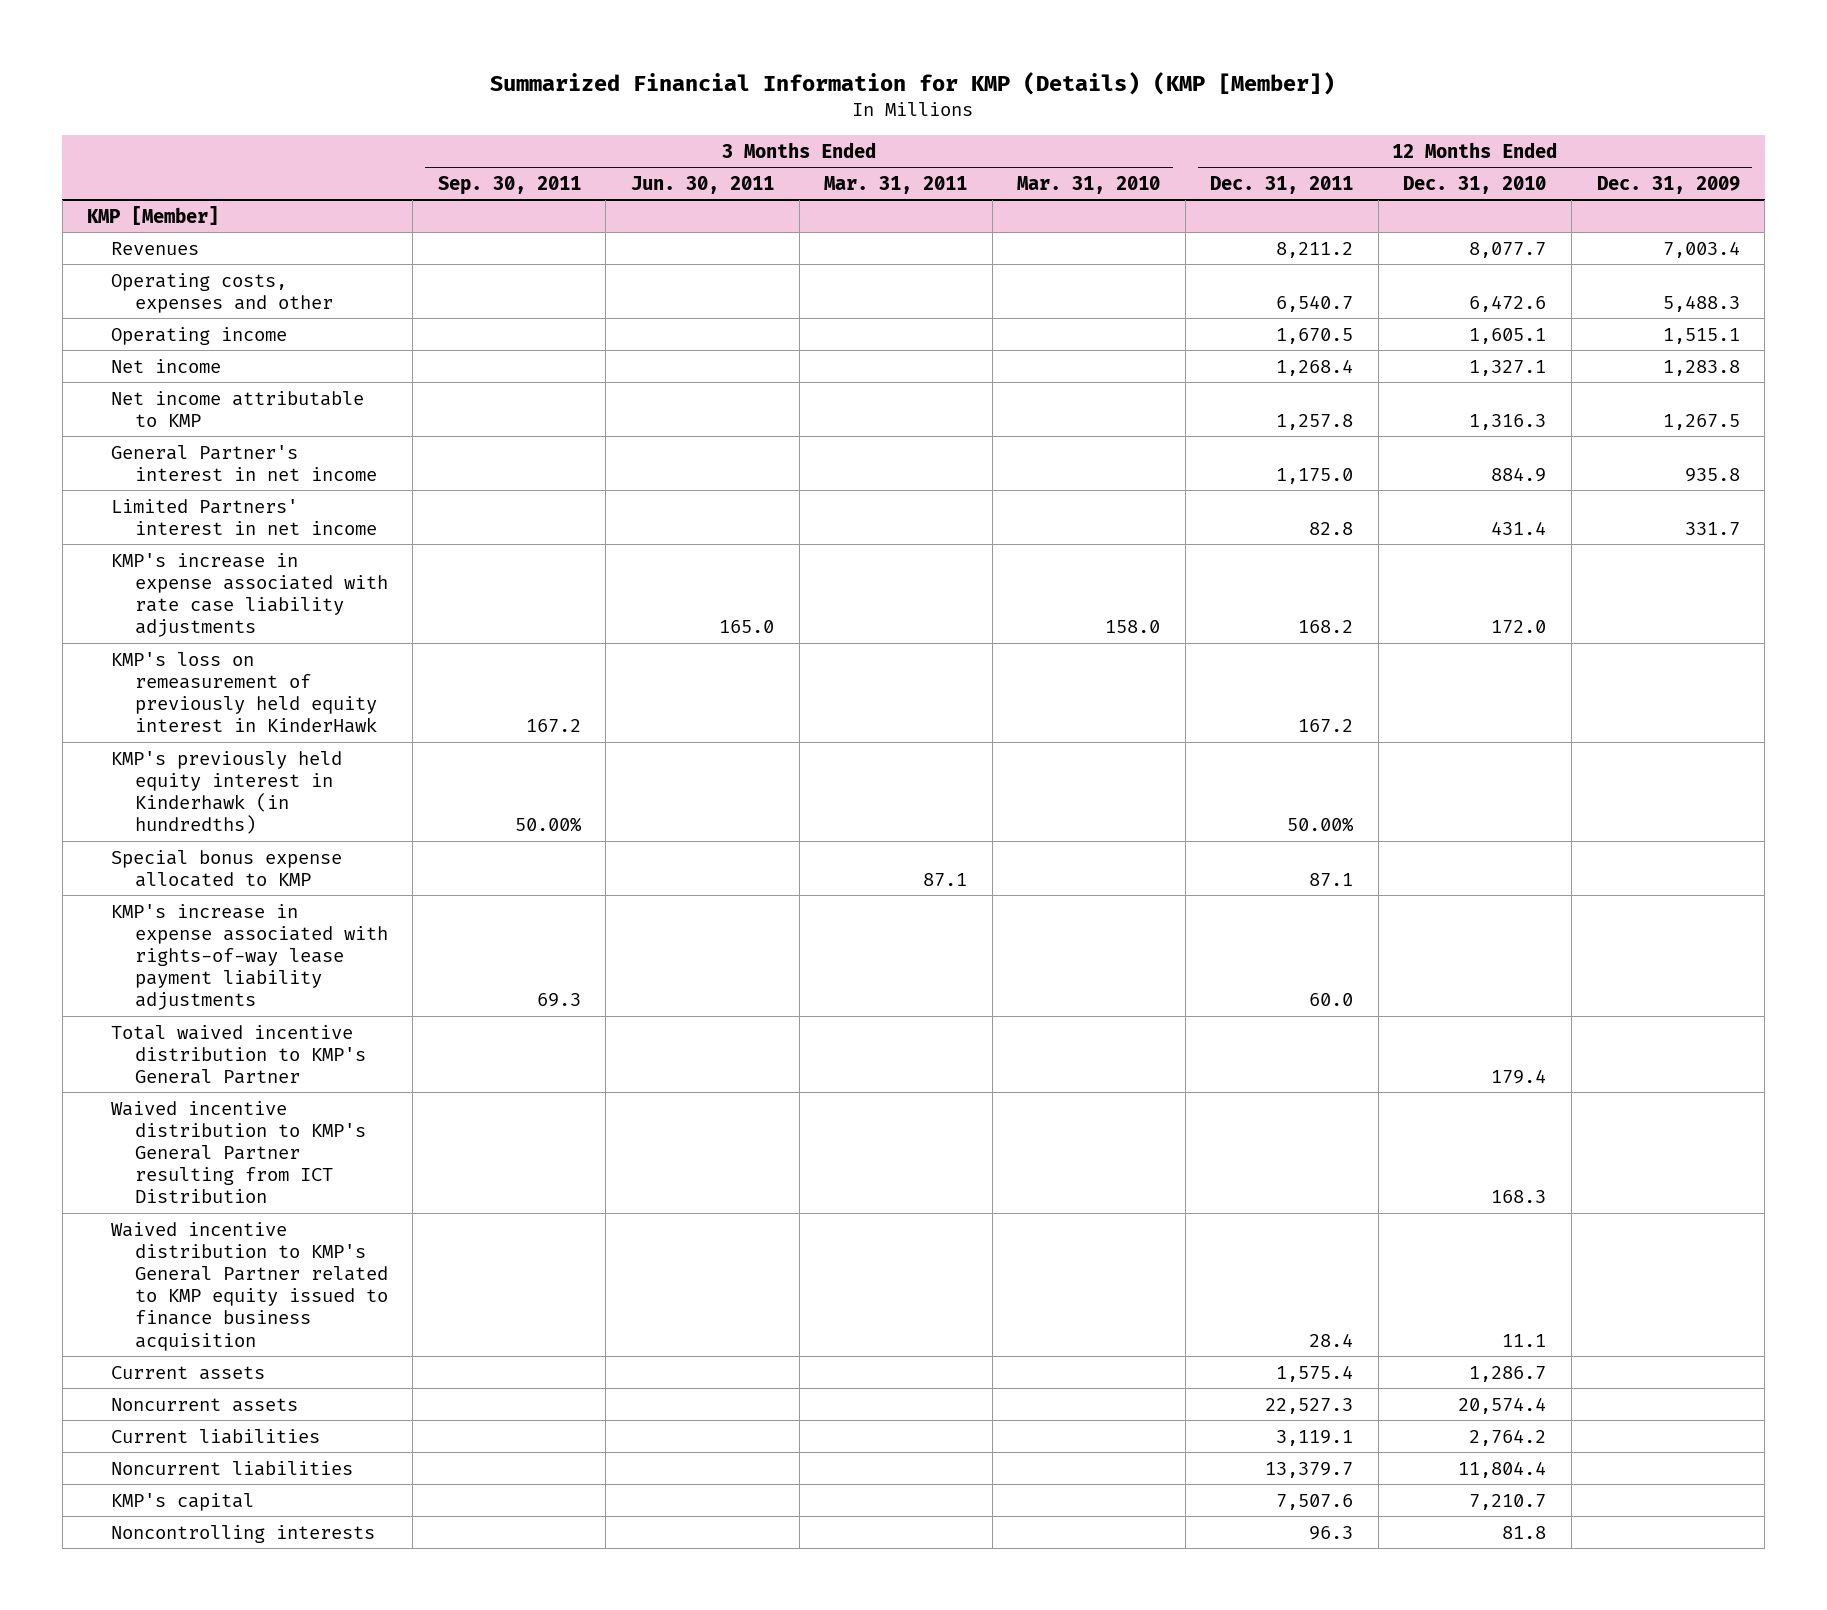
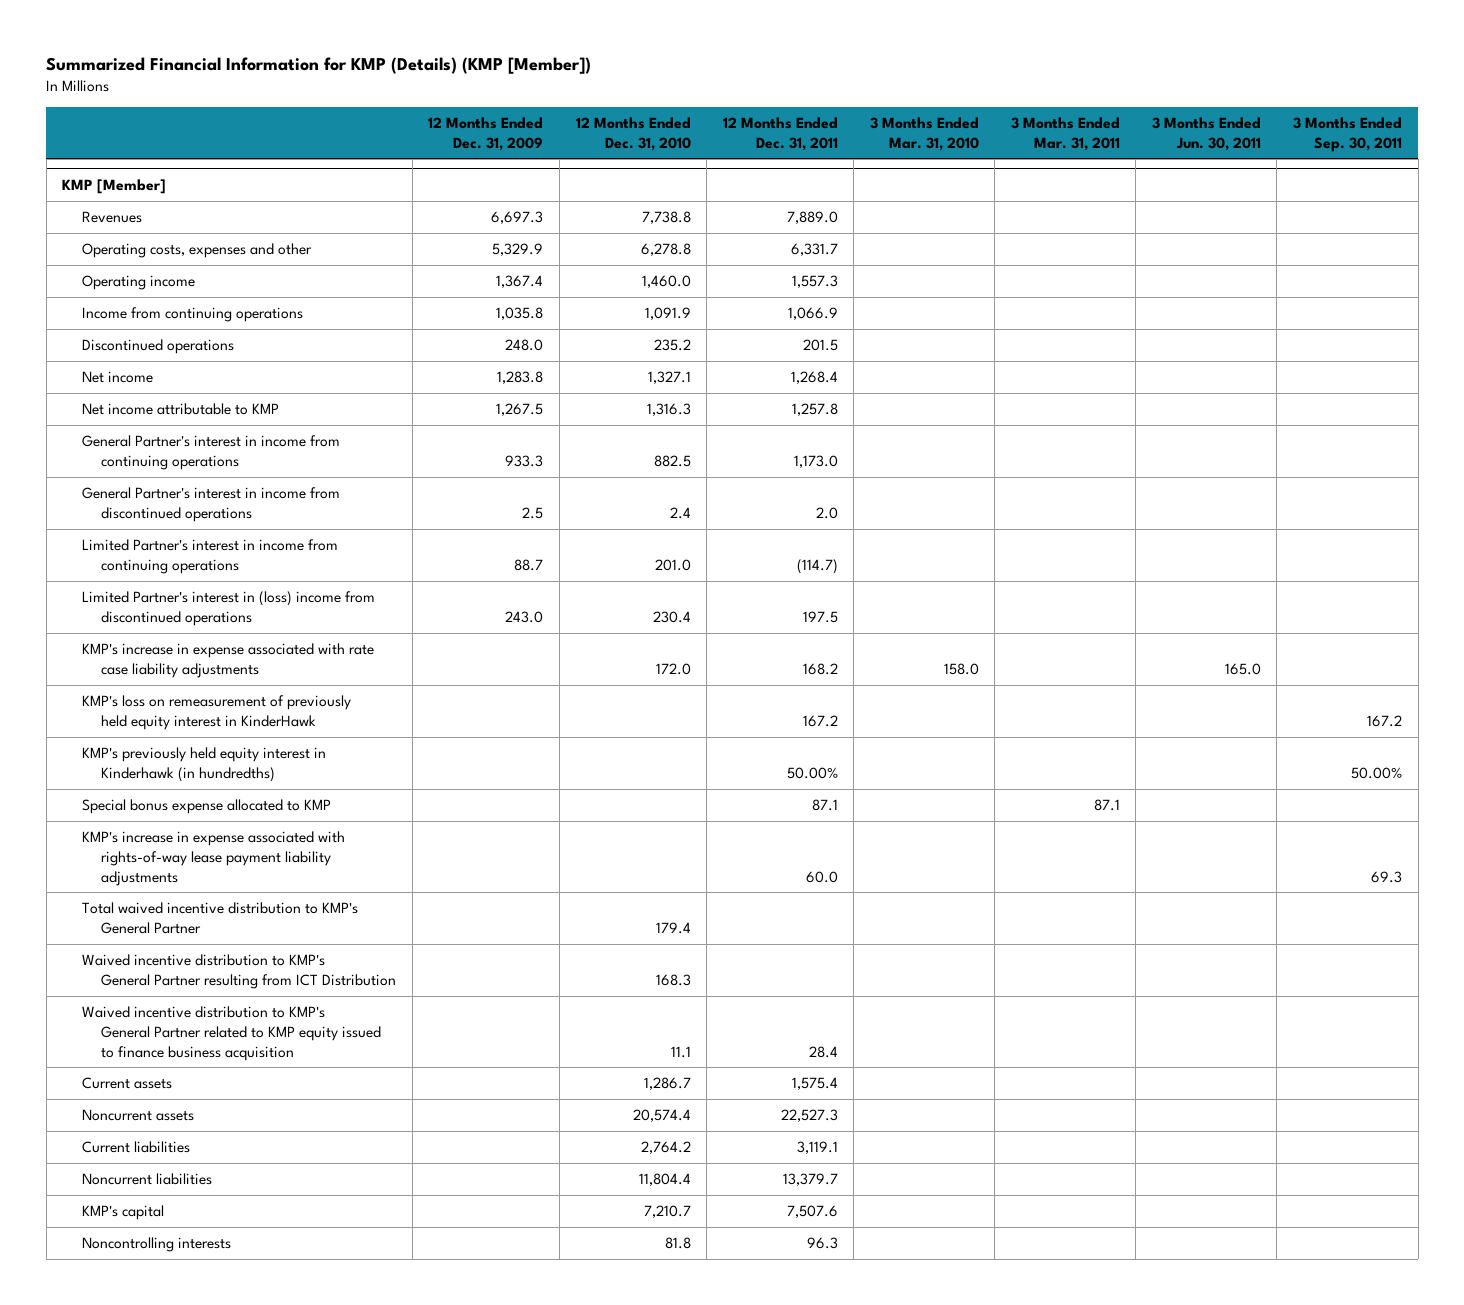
- | 3 Months Ended Sep. 30, 2011 | 3 Months Ended Jun. 30, 2011 | 3 Months Ended Mar. 31, 2011 | 3 Months Ended Mar. 31, 2010 | 12 Months Ended Dec. 31, 2011 | 12 Months Ended Dec. 31, 2010 | 12 Months Ended Dec. 31, 2009
+ | 12 Months Ended Dec. 31, 2009 | 12 Months Ended Dec. 31, 2010 | 12 Months Ended Dec. 31, 2011 | 3 Months Ended Mar. 31, 2010 | 3 Months Ended Mar. 31, 2011 | 3 Months Ended Jun. 30, 2011 | 3 Months Ended Sep. 30, 2011
@ KMP [Member]
- Revenues | | | | | 8,211.2 | 8,077.7 | 7,003.4
- Operating costs, expenses and other | | | | | 6,540.7 | 6,472.6 | 5,488.3
- Operating income | | | | | 1,670.5 | 1,605.1 | 1,515.1
+ Revenues | 6,697.3 | 7,738.8 | 7,889.0 | | | |
+ Operating costs, expenses and other | 5,329.9 | 6,278.8 | 6,331.7 | | | |
+ Operating income | 1,367.4 | 1,460.0 | 1,557.3 | | | |
+ Income from continuing operations | 1,035.8 | 1,091.9 | 1,066.9 | | | |
+ Discontinued operations | 248.0 | 235.2 | 201.5 | | | |
- General Partner's interest in net income | | | | | 1,175.0 | 884.9 | 935.8
- Limited Partners' interest in net income | | | | | 82.8 | 431.4 | 331.7
+ General Partner's interest in income from continuing operations | 933.3 | 882.5 | 1,173.0 | | | |
+ General Partner's interest in income from discontinued operations | 2.5 | 2.4 | 2.0 | | | |
+ Limited Partner's interest in income from continuing operations | 88.7 | 201.0 | (114.7) | | | |
+ Limited Partner's interest in (loss) income from discontinued operations | 243.0 | 230.4 | 197.5 | | | |

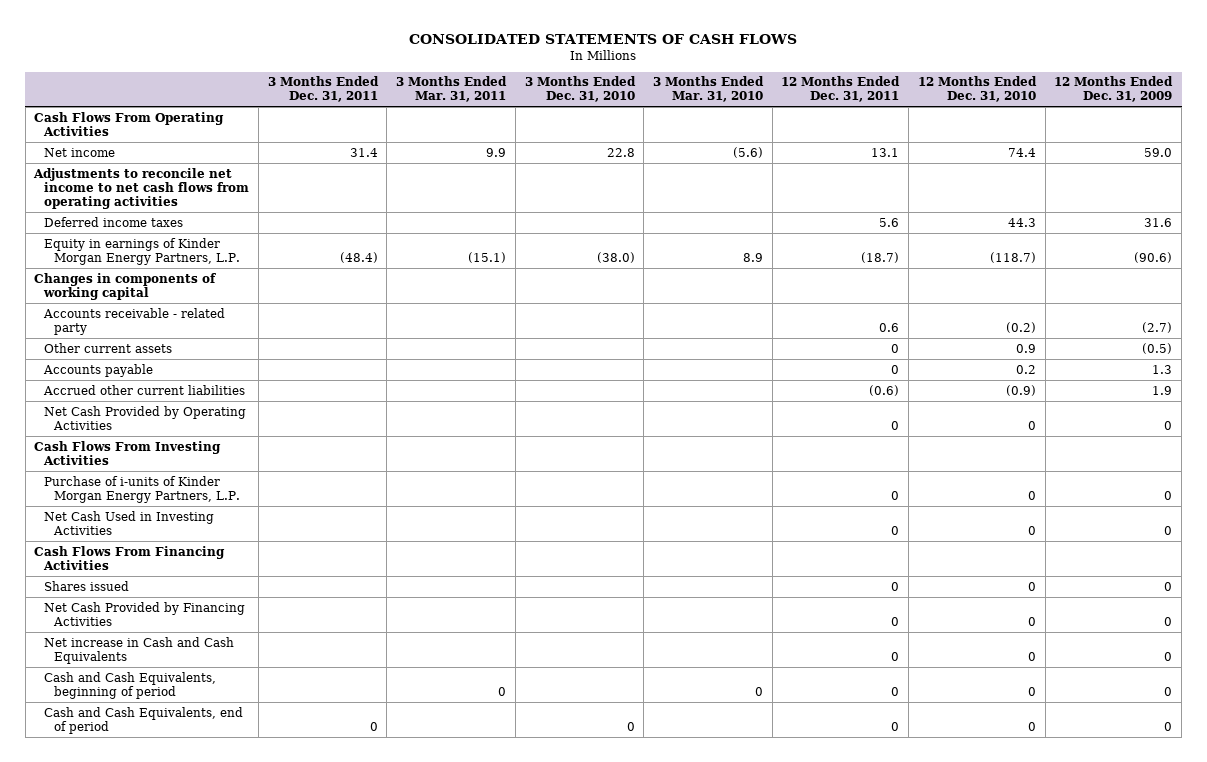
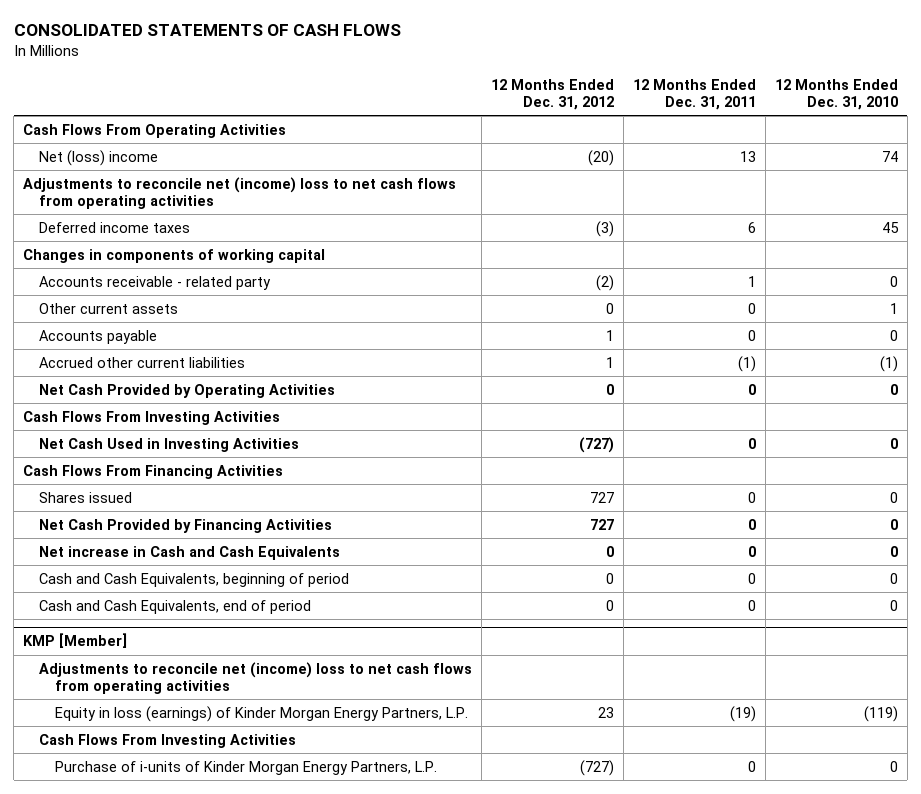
- | 3 Months Ended Dec. 31, 2011 | 3 Months Ended Mar. 31, 2011 | 3 Months Ended Dec. 31, 2010 | 3 Months Ended Mar. 31, 2010 | 12 Months Ended Dec. 31, 2011 | 12 Months Ended Dec. 31, 2010 | 12 Months Ended Dec. 31, 2009
+ | 12 Months Ended Dec. 31, 2012 | 12 Months Ended Dec. 31, 2011 | 12 Months Ended Dec. 31, 2010
- Net income | 31.4 | 9.9 | 22.8 | (5.6) | 13.1 | 74.4 | 59.0
- Adjustments to reconcile net income to net cash flows from operating activities
- Deferred income taxes | | | | | 5.6 | 44.3 | 31.6
- Equity in earnings of Kinder Morgan Energy Partners, L.P. | (48.4) | (15.1) | (38.0) | 8.9 | (18.7) | (118.7) | (90.6)
+ Net (loss) income | (20) | 13 | 74
+ Adjustments to reconcile net (income) loss to net cash flows from operating activities
+ Deferred income taxes | (3) | 6 | 45
- Accounts receivable - related party | | | | | 0.6 | (0.2) | (2.7)
- Other current assets | | | | | 0 | 0.9 | (0.5)
- Accounts payable | | | | | 0 | 0.2 | 1.3
- Accrued other current liabilities | | | | | (0.6) | (0.9) | 1.9
+ Accounts receivable - related party | (2) | 1 | 0
+ Other current assets | 0 | 0 | 1
+ Accounts payable | 1 | 0 | 0
+ Accrued other current liabilities | 1 | (1) | (1)
- Purchase of i-units of Kinder Morgan Energy Partners, L.P. | | | | | 0 | 0 | 0
+ KMP [Member]
+ Adjustments to reconcile net (income) loss to net cash flows from operating activities
+ Equity in loss (earnings) of Kinder Morgan Energy Partners, L.P. | 23 | (19) | (119)
+ Cash Flows From Investing Activities
+ Purchase of i-units of Kinder Morgan Energy Partners, L.P. | (727) | 0 | 0

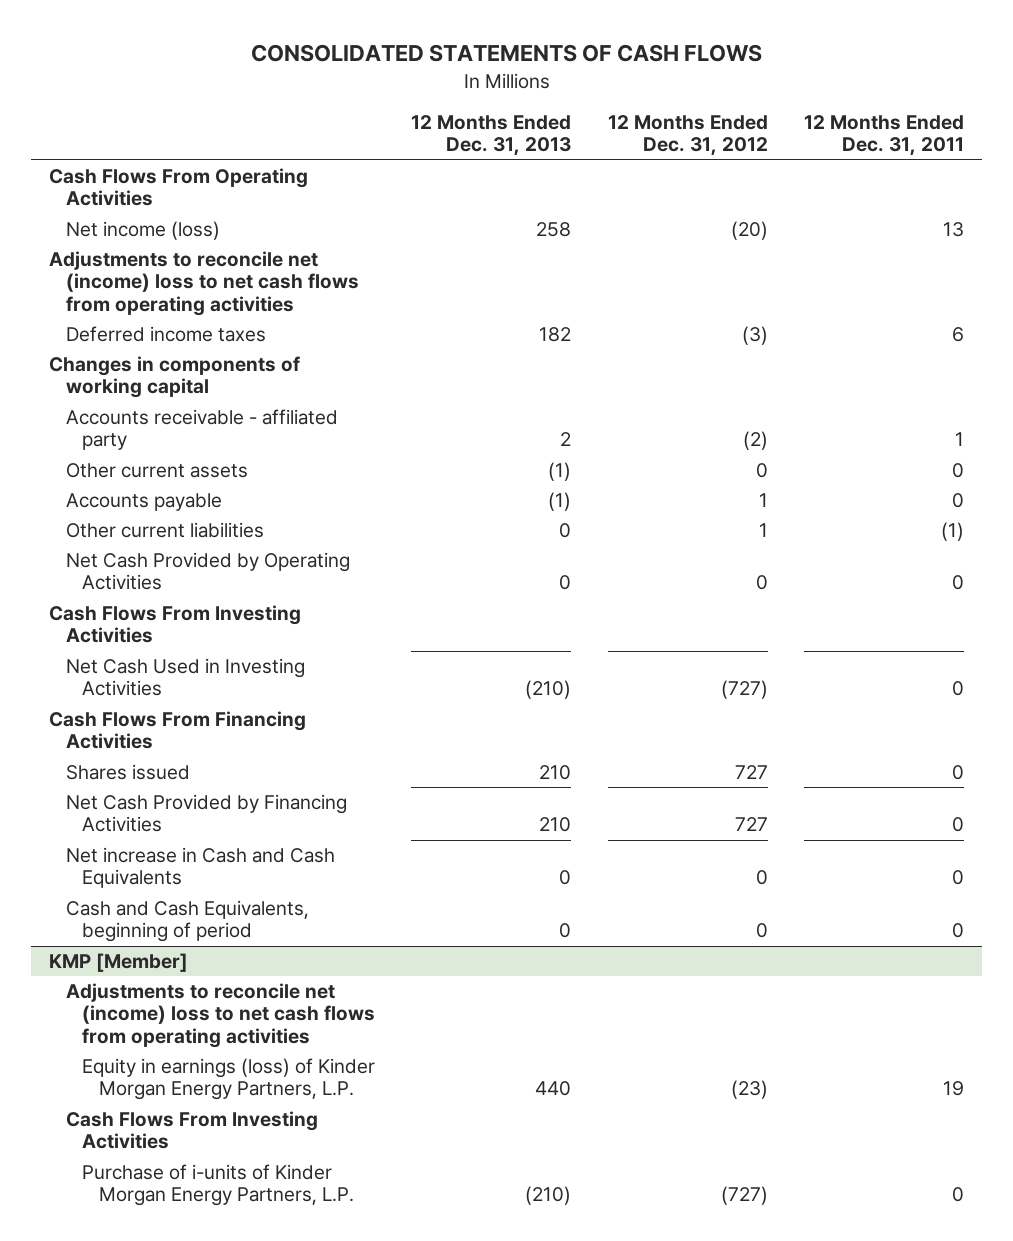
- | 12 Months Ended Dec. 31, 2012 | 12 Months Ended Dec. 31, 2011 | 12 Months Ended Dec. 31, 2010
+ | 12 Months Ended Dec. 31, 2013 | 12 Months Ended Dec. 31, 2012 | 12 Months Ended Dec. 31, 2011
- Net (loss) income | (20) | 13 | 74
+ Net income (loss) | 258 | (20) | 13
- Accounts receivable - related party | (2) | 1 | 0
+ Accounts receivable - affiliated party | 2 | (2) | 1
- Accrued other current liabilities | 1 | (1) | (1)
+ Other current liabilities | 0 | 1 | (1)
- Cash and Cash Equivalents, end of period | 0 | 0 | 0
@ KMP [Member]
- Equity in loss (earnings) of Kinder Morgan Energy Partners, L.P. | 23 | (19) | (119)
+ Equity in earnings (loss) of Kinder Morgan Energy Partners, L.P. | 440 | (23) | 19

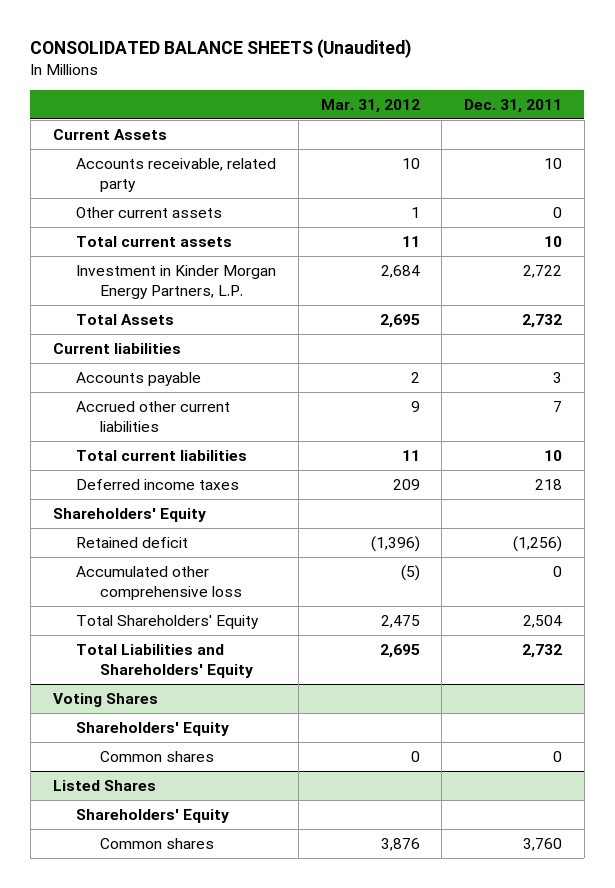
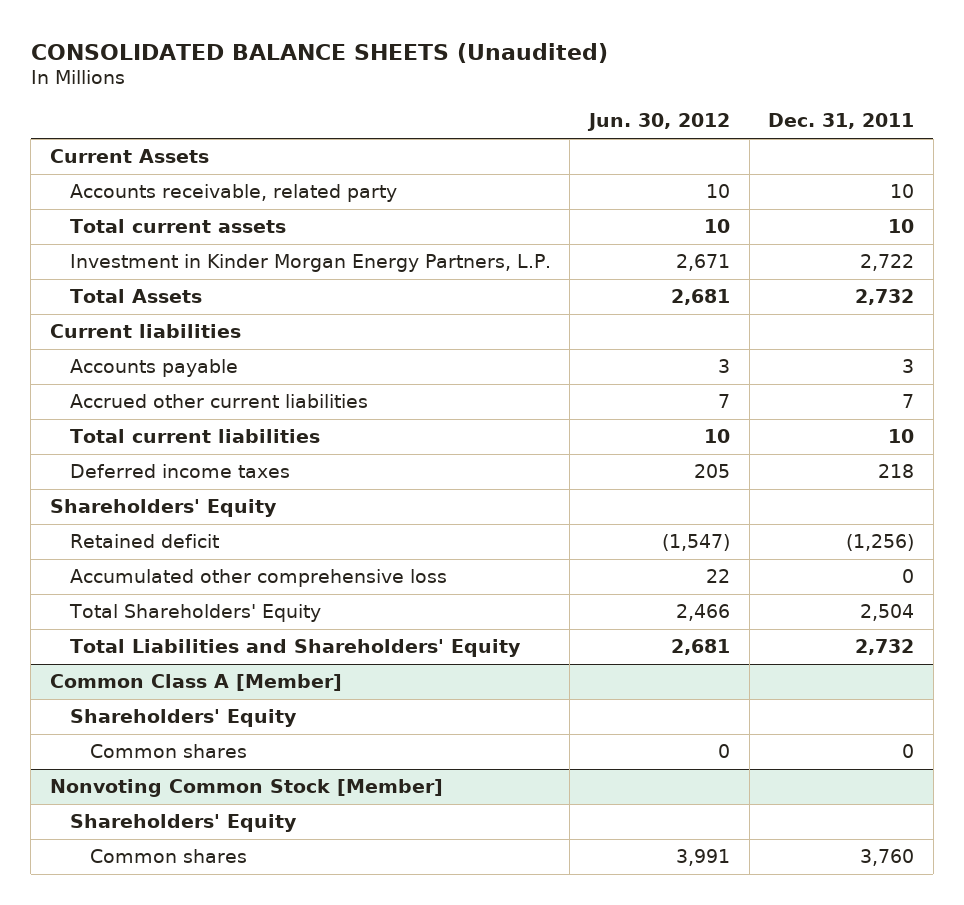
- | Mar. 31, 2012 | Dec. 31, 2011
+ | Jun. 30, 2012 | Dec. 31, 2011
- Other current assets | 1 | 0
- Voting Shares
+ Common Class A [Member]
- Listed Shares
+ Nonvoting Common Stock [Member]

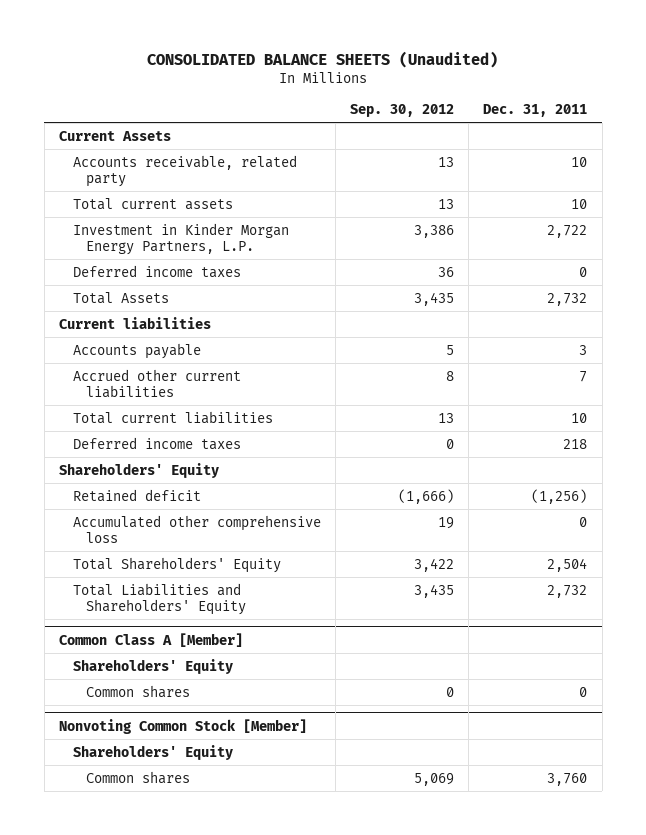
- | Jun. 30, 2012 | Dec. 31, 2011
+ | Sep. 30, 2012 | Dec. 31, 2011
+ Deferred income taxes | 36 | 0

